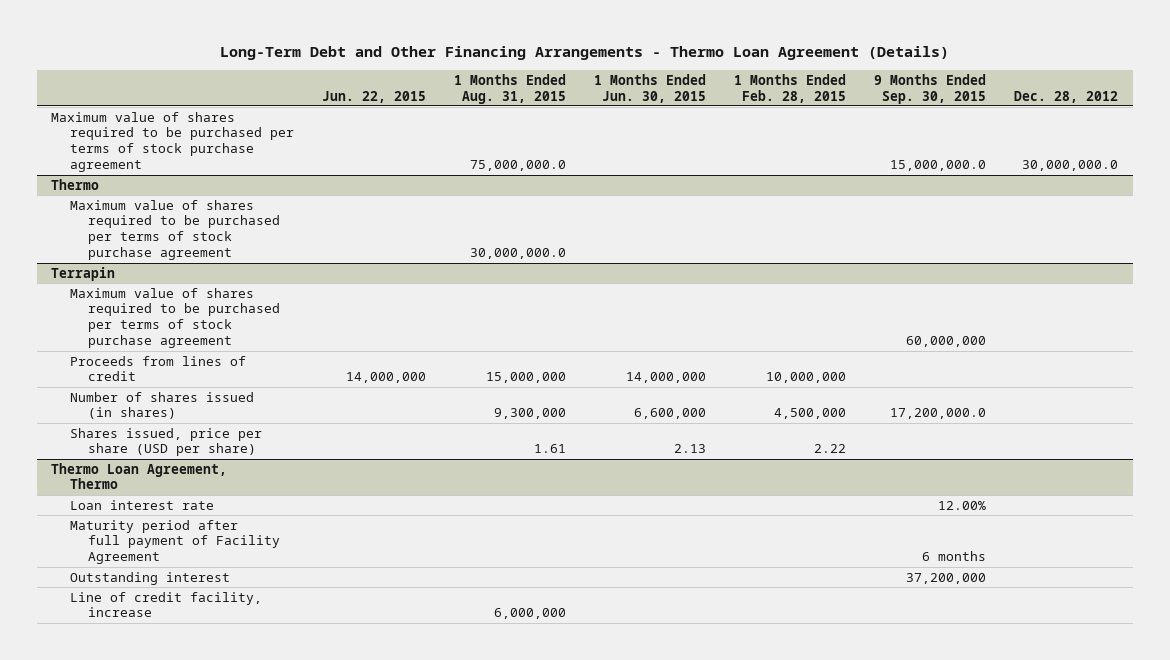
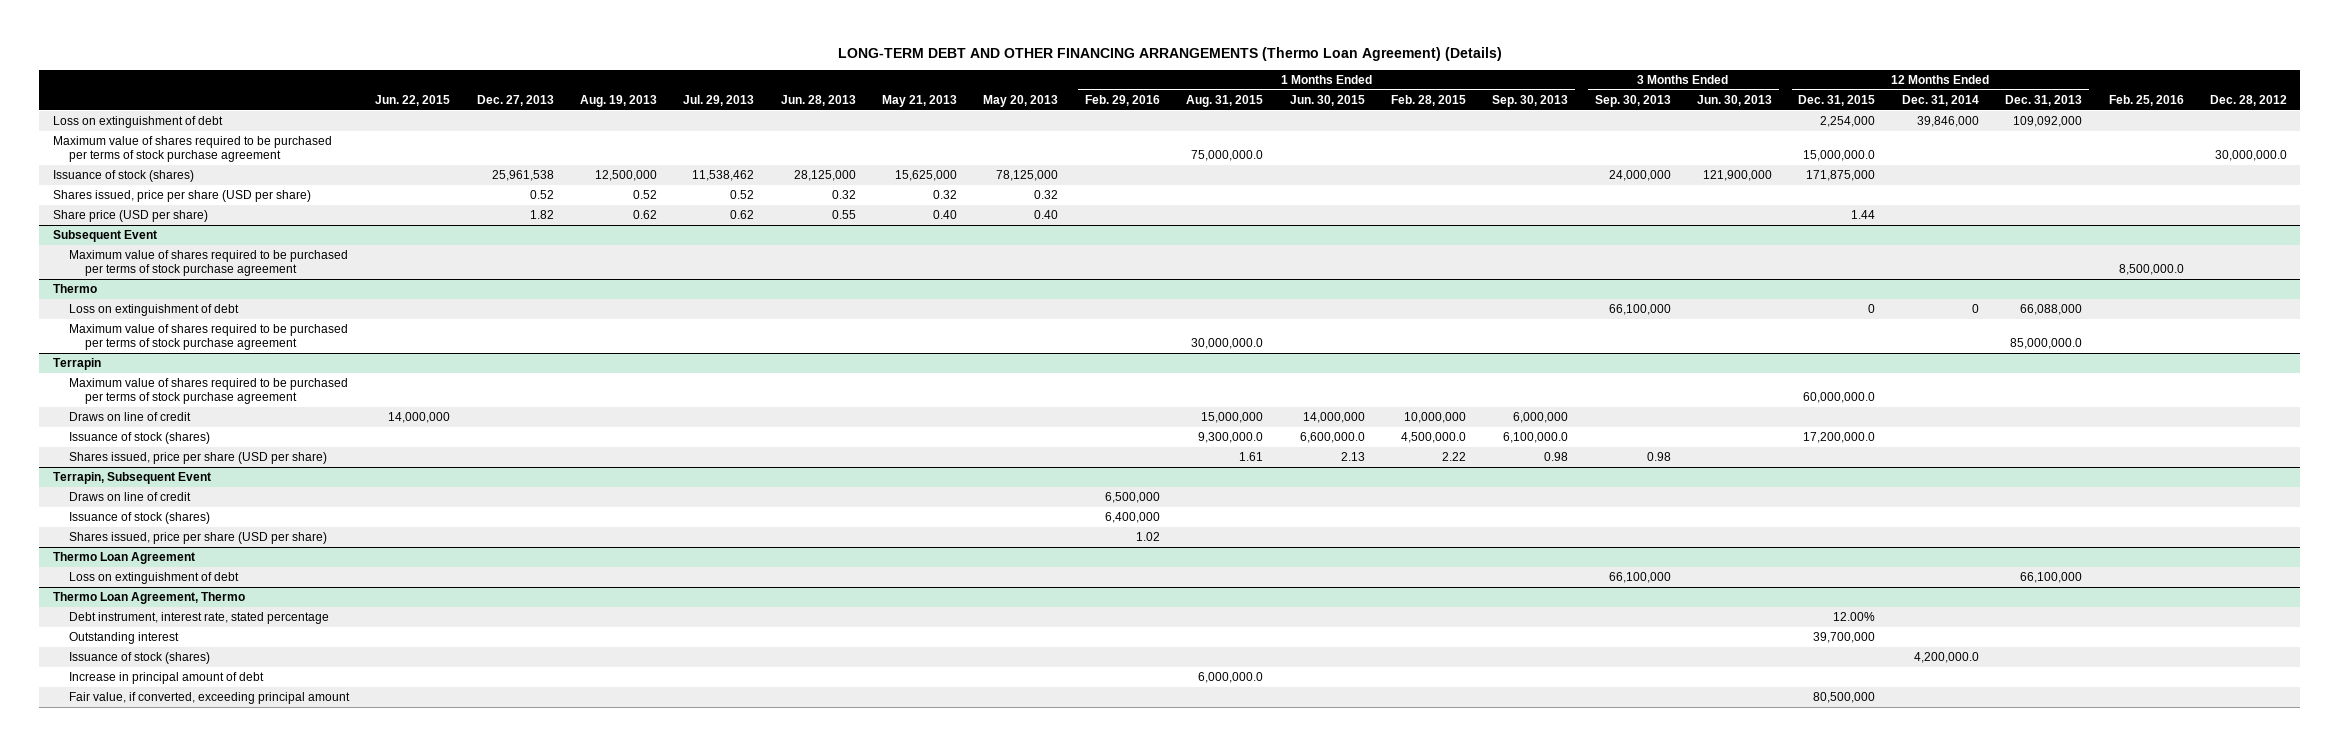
- Long-Term Debt and Other Financing Arrangements - Thermo Loan Agreement (Details)
+ LONG-TERM DEBT AND OTHER FINANCING ARRANGEMENTS (Thermo Loan Agreement) (Details)
- | Jun. 22, 2015 | 1 Months Ended Aug. 31, 2015 | 1 Months Ended Jun. 30, 2015 | 1 Months Ended Feb. 28, 2015 | 9 Months Ended Sep. 30, 2015 | Dec. 28, 2012
+ | Jun. 22, 2015 | Dec. 27, 2013 | Aug. 19, 2013 | Jul. 29, 2013 | Jun. 28, 2013 | May 21, 2013 | May 20, 2013 | 1 Months Ended Feb. 29, 2016 | 1 Months Ended Aug. 31, 2015 | 1 Months Ended Jun. 30, 2015 | 1 Months Ended Feb. 28, 2015 | 1 Months Ended Sep. 30, 2013 | 3 Months Ended Sep. 30, 2013 | 3 Months Ended Jun. 30, 2013 | 12 Months Ended Dec. 31, 2015 | 12 Months Ended Dec. 31, 2014 | 12 Months Ended Dec. 31, 2013 | Feb. 25, 2016 | Dec. 28, 2012
+ Loss on extinguishment of debt | | | | | | | | | | | | | | | 2,254,000 | 39,846,000 | 109,092,000 | |
+ Issuance of stock (shares) | | 25,961,538 | 12,500,000 | 11,538,462 | 28,125,000 | 15,625,000 | 78,125,000 | | | | | | 24,000,000 | 121,900,000 | 171,875,000 | | | |
+ Shares issued, price per share (USD per share) | | 0.52 | 0.52 | 0.52 | 0.32 | 0.32 | 0.32 | | | | | | | | | | | |
+ Share price (USD per share) | | 1.82 | 0.62 | 0.62 | 0.55 | 0.40 | 0.40 | | | | | | | | 1.44 | | | |
+ Subsequent Event
+ Maximum value of shares required to be purchased per terms of stock purchase agreement | | | | | | | | | | | | | | | | | | 8,500,000.0 |
@ Thermo
+ Loss on extinguishment of debt | | | | | | | | | | | | | 66,100,000 | | 0 | 0 | 66,088,000 | |
@ Terrapin
- Proceeds from lines of credit | 14,000,000 | 15,000,000 | 14,000,000 | 10,000,000 | |
- Number of shares issued (in shares) | | 9,300,000 | 6,600,000 | 4,500,000 | 17,200,000.0 |
+ Draws on line of credit | 14,000,000 | | | | | | | | 15,000,000 | 14,000,000 | 10,000,000 | 6,000,000 | | | | | | |
+ Issuance of stock (shares) | | | | | | | | | 9,300,000.0 | 6,600,000.0 | 4,500,000.0 | 6,100,000.0 | | | 17,200,000.0 | | | |
+ Terrapin, Subsequent Event
+ Draws on line of credit | | | | | | | | 6,500,000 | | | | | | | | | | |
+ Issuance of stock (shares) | | | | | | | | 6,400,000 | | | | | | | | | | |
+ Shares issued, price per share (USD per share) | | | | | | | | 1.02 | | | | | | | | | | |
+ Thermo Loan Agreement
+ Loss on extinguishment of debt | | | | | | | | | | | | | 66,100,000 | | | | 66,100,000 | |
@ Thermo Loan Agreement, Thermo
- Loan interest rate | | | | | 12.00% |
- Maturity period after full payment of Facility Agreement | | | | | 6 months |
+ Debt instrument, interest rate, stated percentage | | | | | | | | | | | | | | | 12.00% | | | |
- Line of credit facility, increase | | 6,000,000 | | | |
+ Issuance of stock (shares) | | | | | | | | | | | | | | | | 4,200,000.0 | | |
+ Increase in principal amount of debt | | | | | | | | | 6,000,000.0 | | | | | | | | | |
+ Fair value, if converted, exceeding principal amount | | | | | | | | | | | | | | | 80,500,000 | | | |

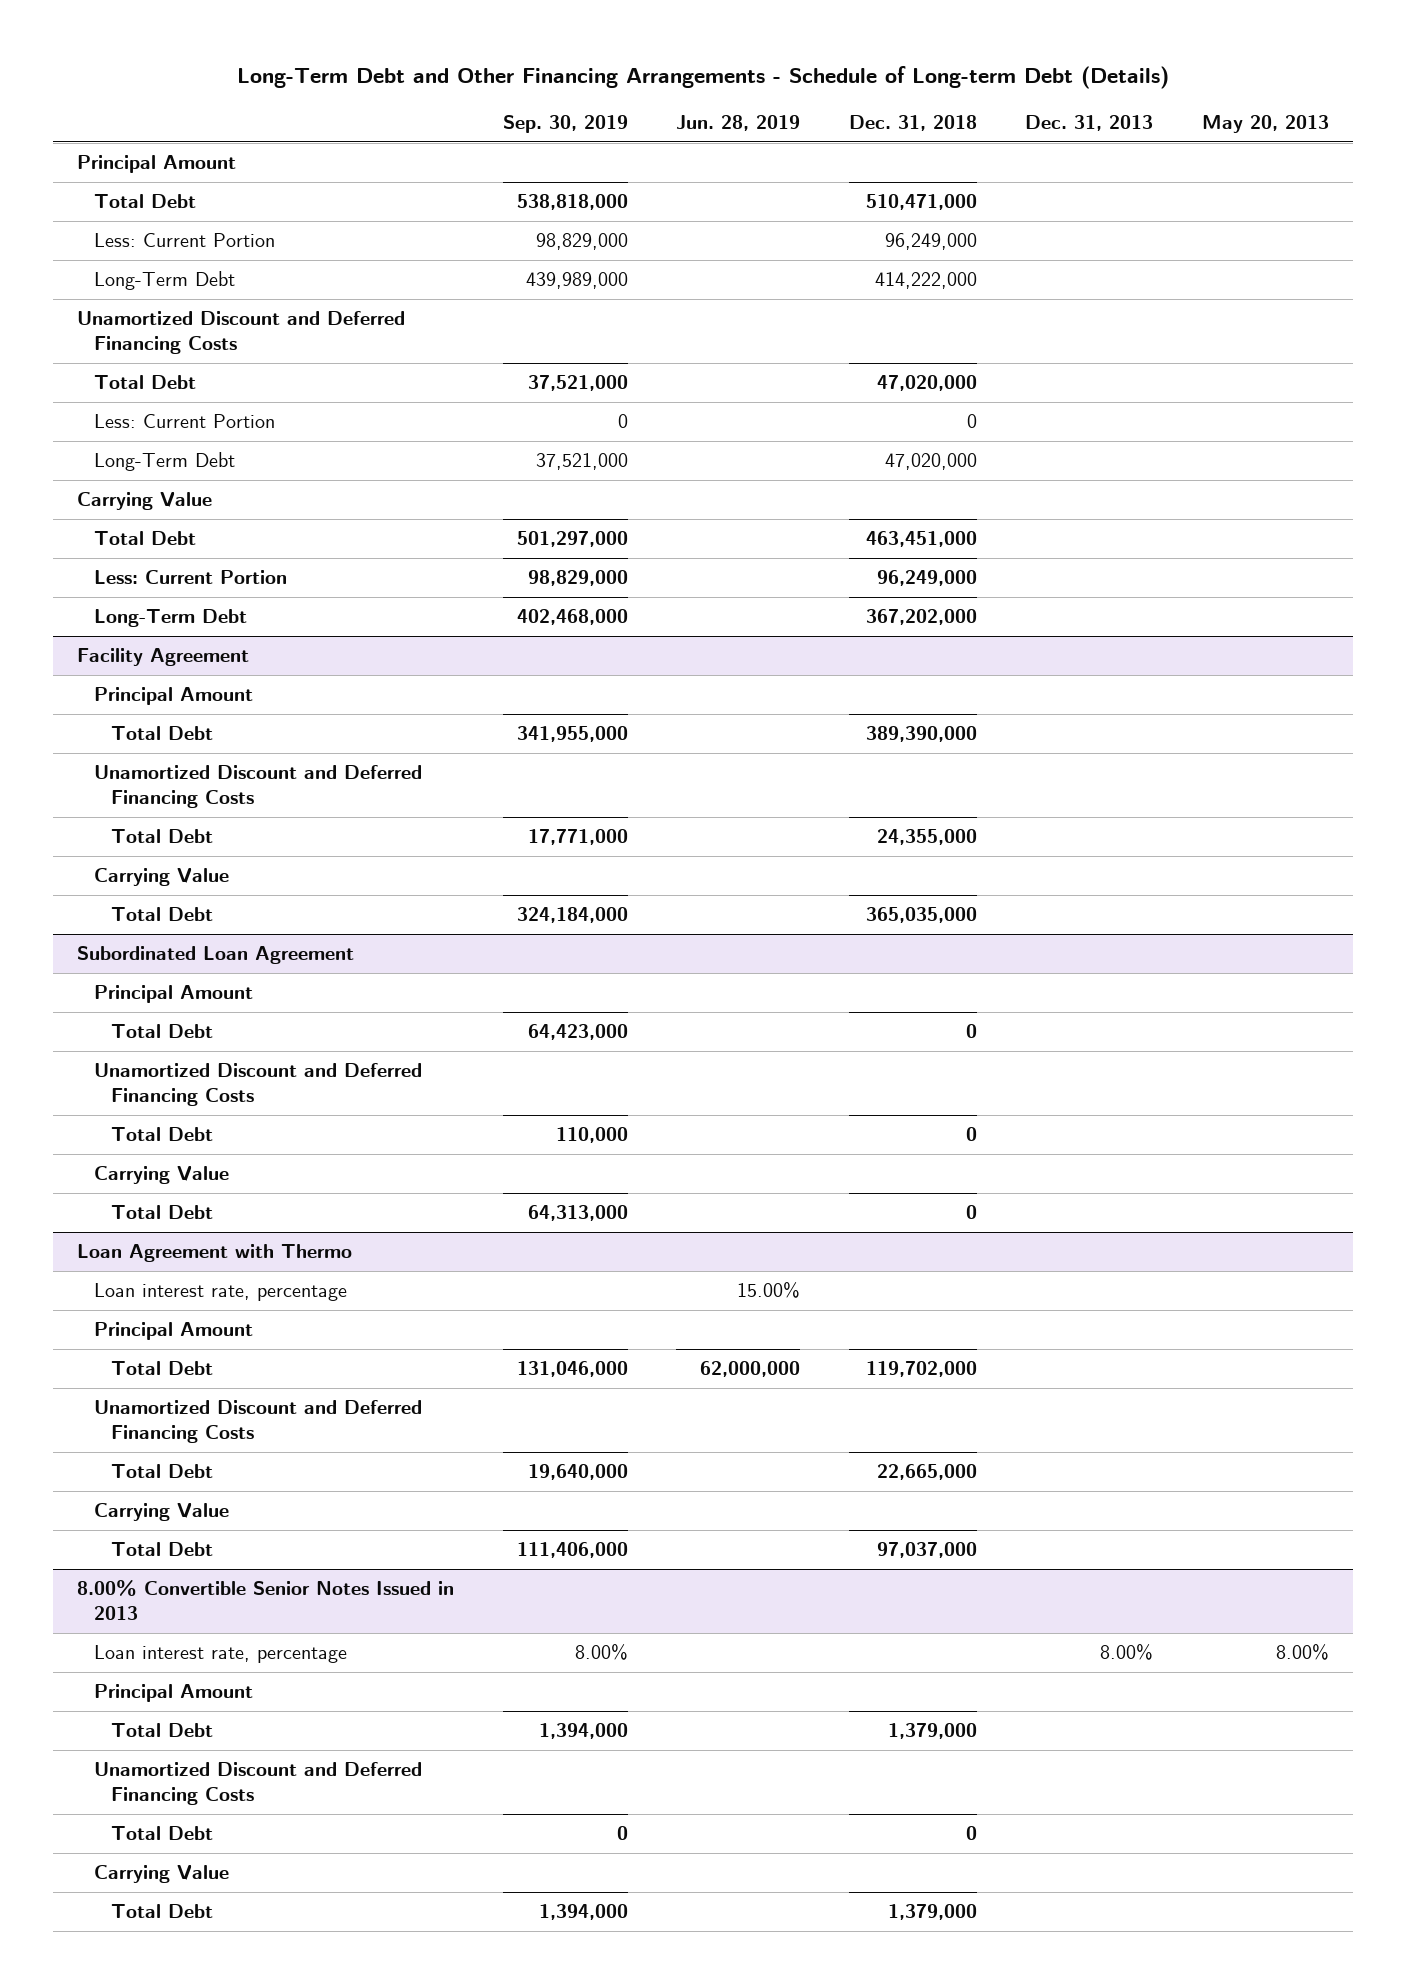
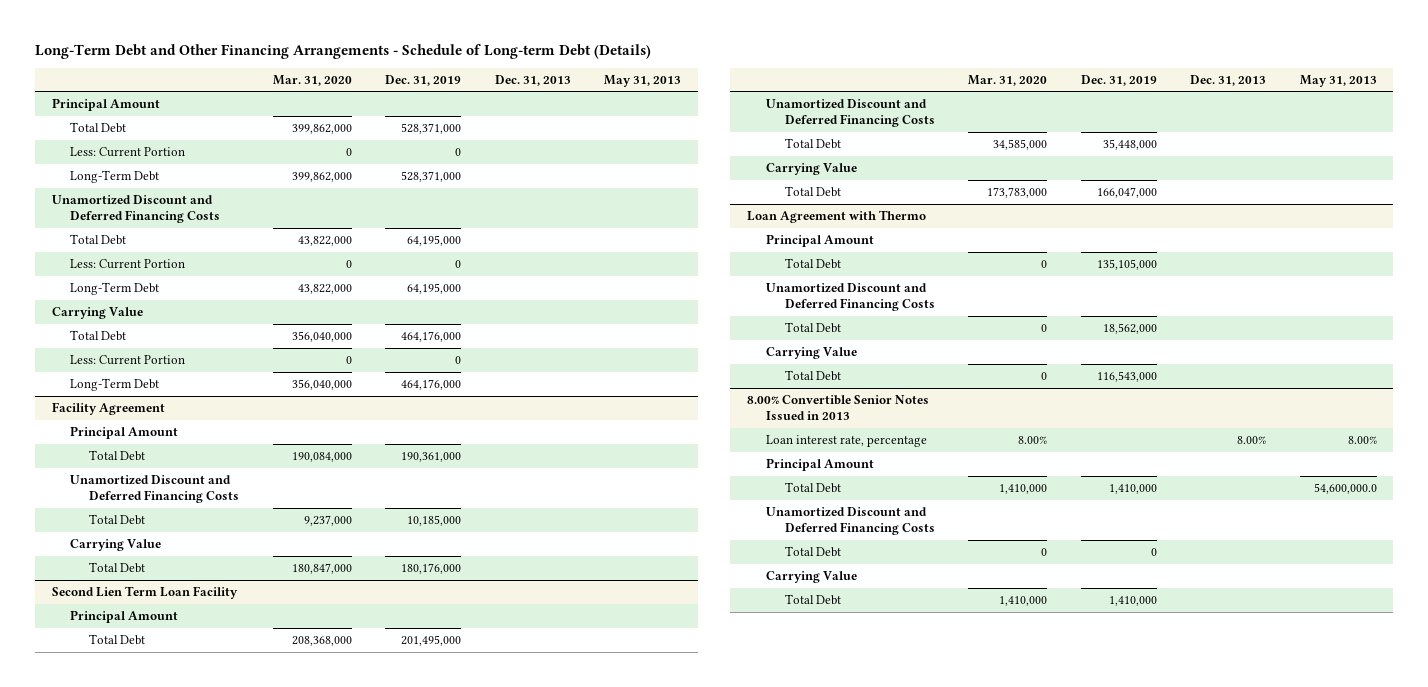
- | Sep. 30, 2019 | Jun. 28, 2019 | Dec. 31, 2018 | Dec. 31, 2013 | May 20, 2013
+ | Mar. 31, 2020 | Dec. 31, 2019 | Dec. 31, 2013 | May 31, 2013
- Subordinated Loan Agreement
+ Second Lien Term Loan Facility
@ Loan Agreement with Thermo
- Loan interest rate, percentage | | 15.00% | | |

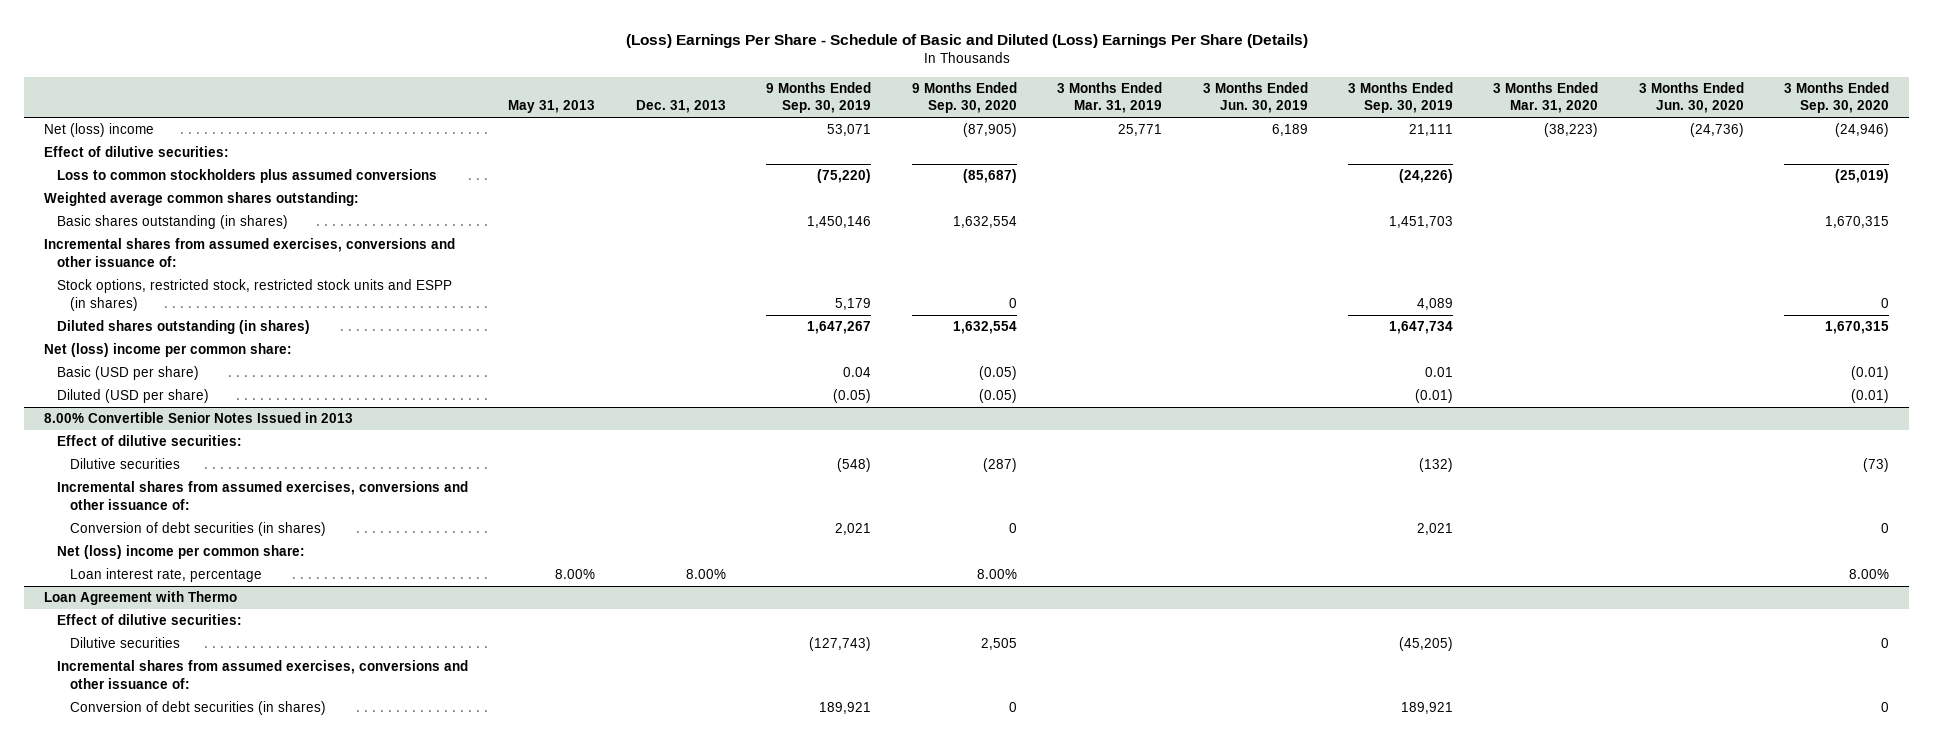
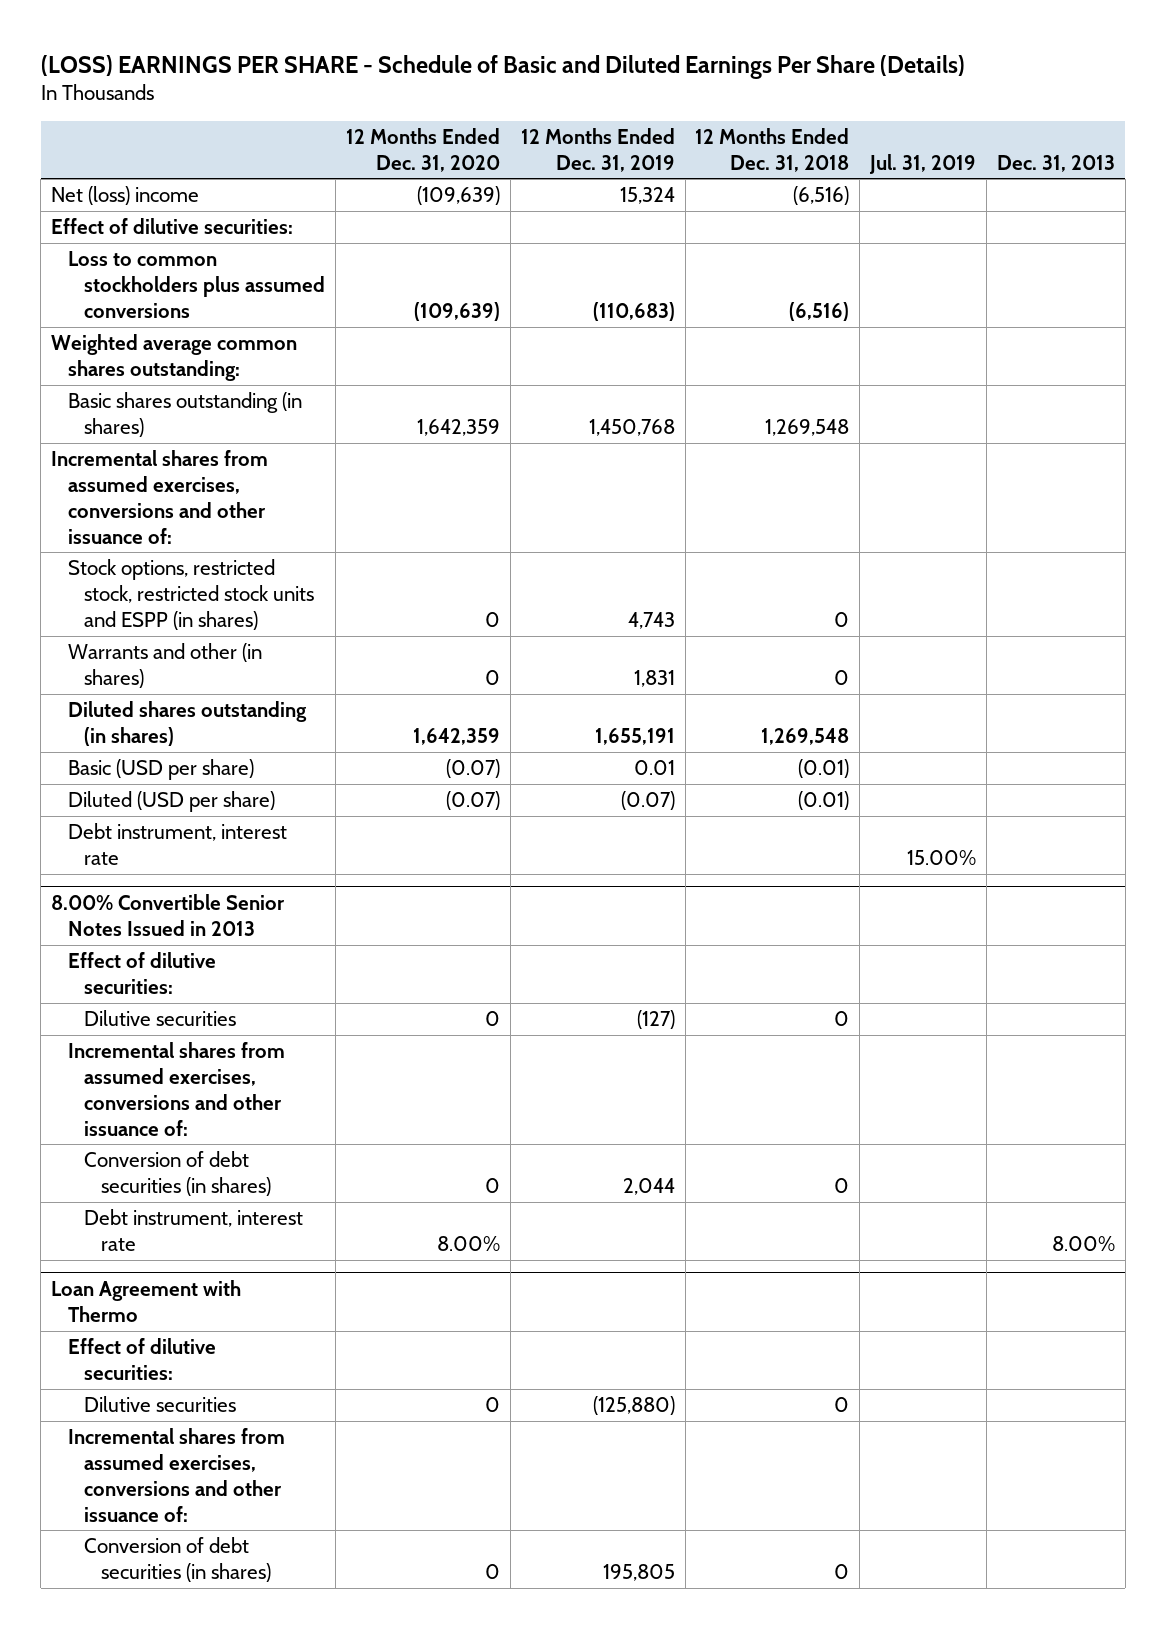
- (Loss) Earnings Per Share - Schedule of Basic and Diluted (Loss) Earnings Per Share (Details)
+ (LOSS) EARNINGS PER SHARE - Schedule of Basic and Diluted Earnings Per Share (Details)
- | May 31, 2013 | Dec. 31, 2013 | 9 Months Ended Sep. 30, 2019 | 9 Months Ended Sep. 30, 2020 | 3 Months Ended Mar. 31, 2019 | 3 Months Ended Jun. 30, 2019 | 3 Months Ended Sep. 30, 2019 | 3 Months Ended Mar. 31, 2020 | 3 Months Ended Jun. 30, 2020 | 3 Months Ended Sep. 30, 2020
+ | 12 Months Ended Dec. 31, 2020 | 12 Months Ended Dec. 31, 2019 | 12 Months Ended Dec. 31, 2018 | Jul. 31, 2019 | Dec. 31, 2013
+ Warrants and other (in shares) | 0 | 1,831 | 0 | |
- Net (loss) income per common share:
+ Debt instrument, interest rate | | | | 15.00% |
@ 8.00% Convertible Senior Notes Issued in 2013
- Net (loss) income per common share:
- Loan interest rate, percentage | 8.00% | 8.00% | | 8.00% | | | | | | 8.00%
+ Debt instrument, interest rate | 8.00% | | | | 8.00%

